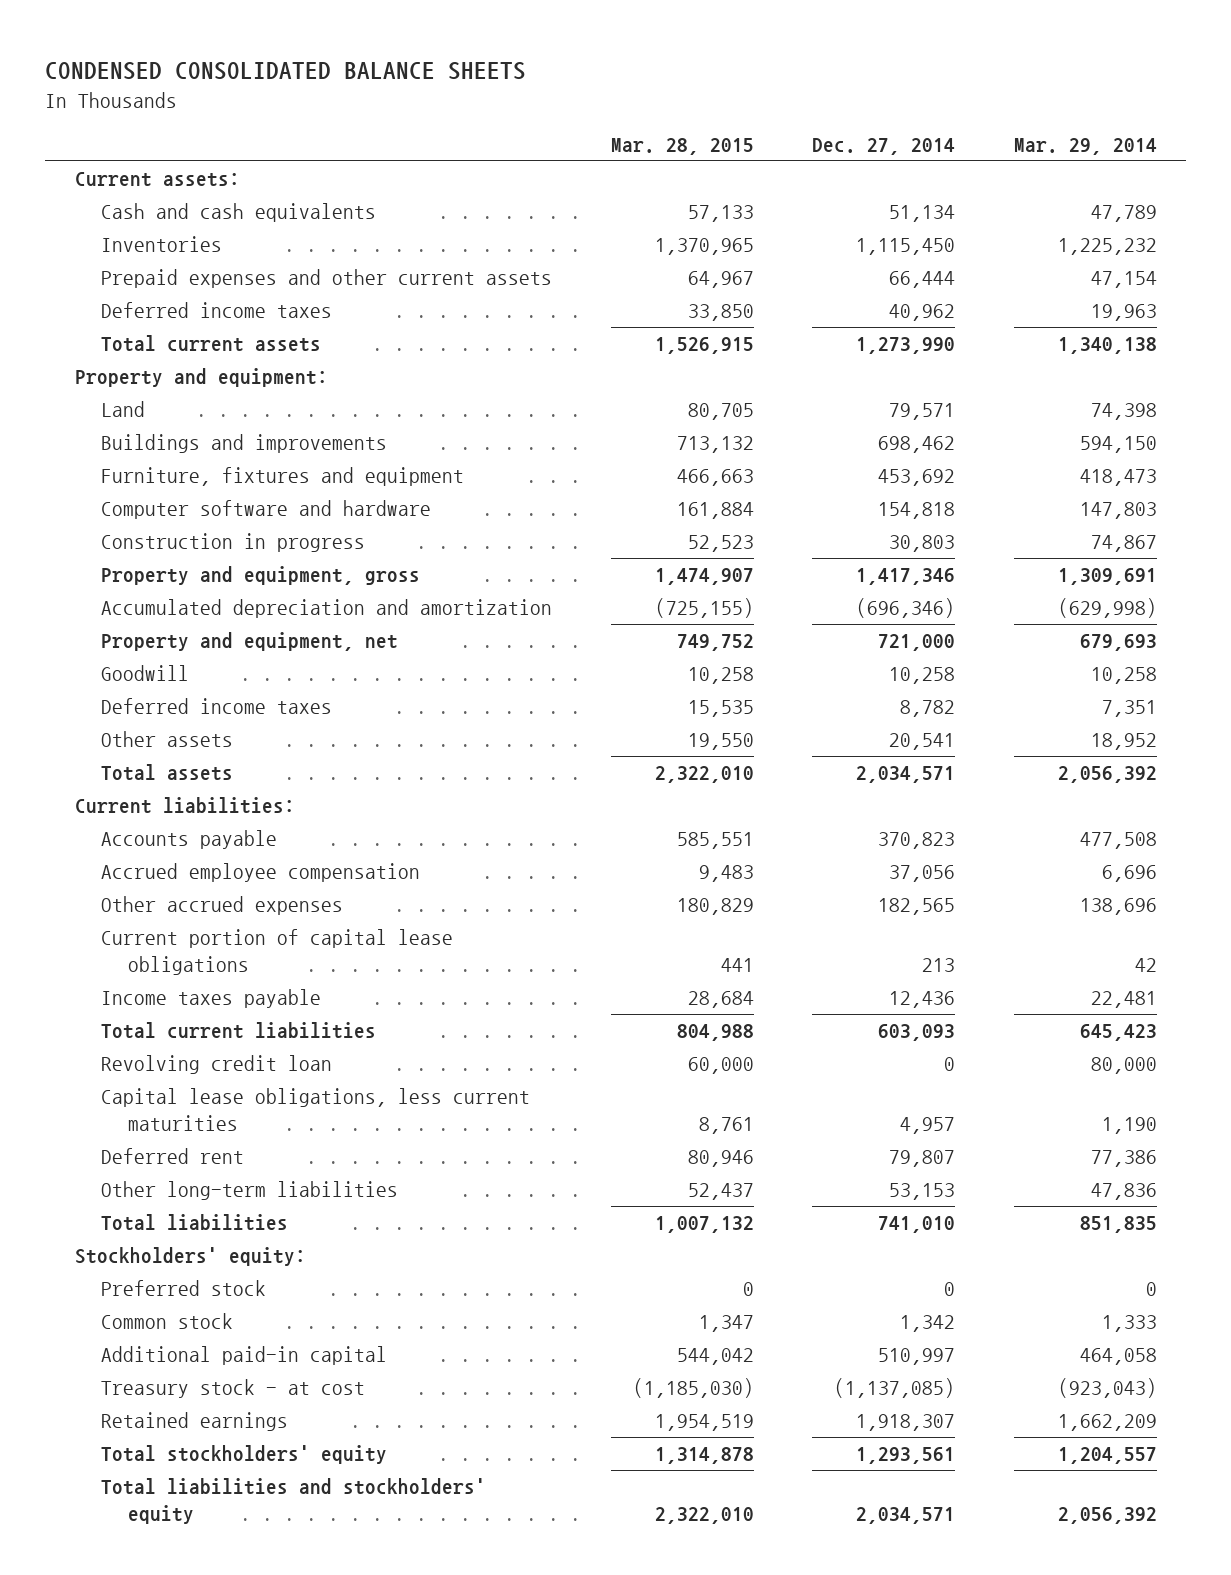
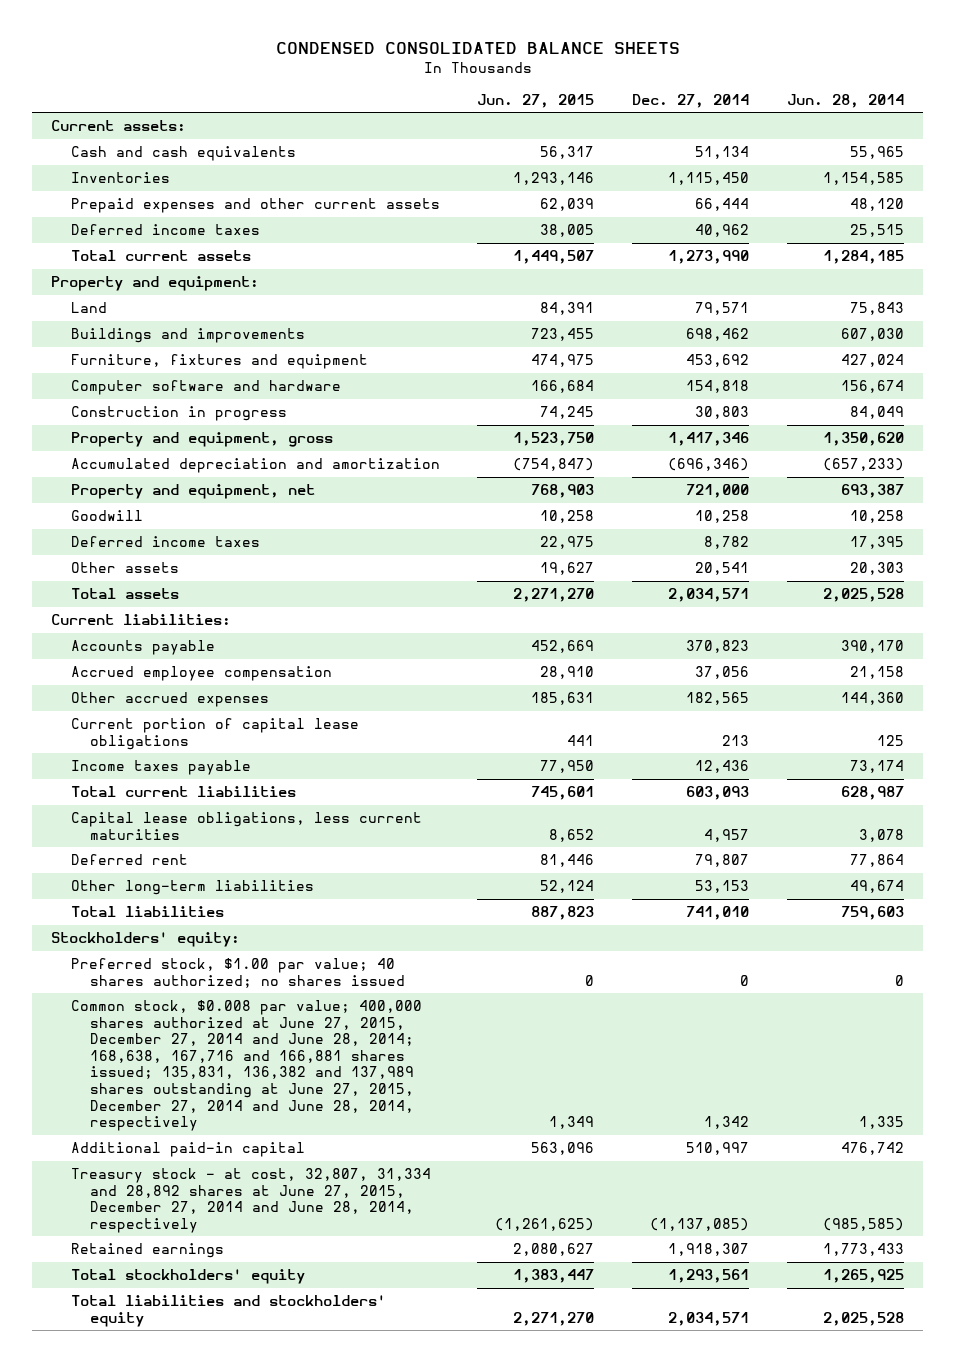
- | Mar. 28, 2015 | Dec. 27, 2014 | Mar. 29, 2014
+ | Jun. 27, 2015 | Dec. 27, 2014 | Jun. 28, 2014
- Revolving credit loan | 60,000 | 0 | 80,000
- Preferred stock | 0 | 0 | 0
- Common stock | 1,347 | 1,342 | 1,333
+ Preferred stock, $1.00 par value; 40 shares authorized; no shares issued | 0 | 0 | 0
+ Common stock, $0.008 par value; 400,000 shares authorized at June 27, 2015, December 27, 2014 and June 28, 2014; 168,638, 167,716 and 166,881 shares issued; 135,831, 136,382 and 137,989 shares outstanding at June 27, 2015, December 27, 2014 and June 28, 2014, respectively | 1,349 | 1,342 | 1,335
- Treasury stock - at cost | (1,185,030) | (1,137,085) | (923,043)
+ Treasury stock - at cost, 32,807, 31,334 and 28,892 shares at June 27, 2015, December 27, 2014 and June 28, 2014, respectively | (1,261,625) | (1,137,085) | (985,585)

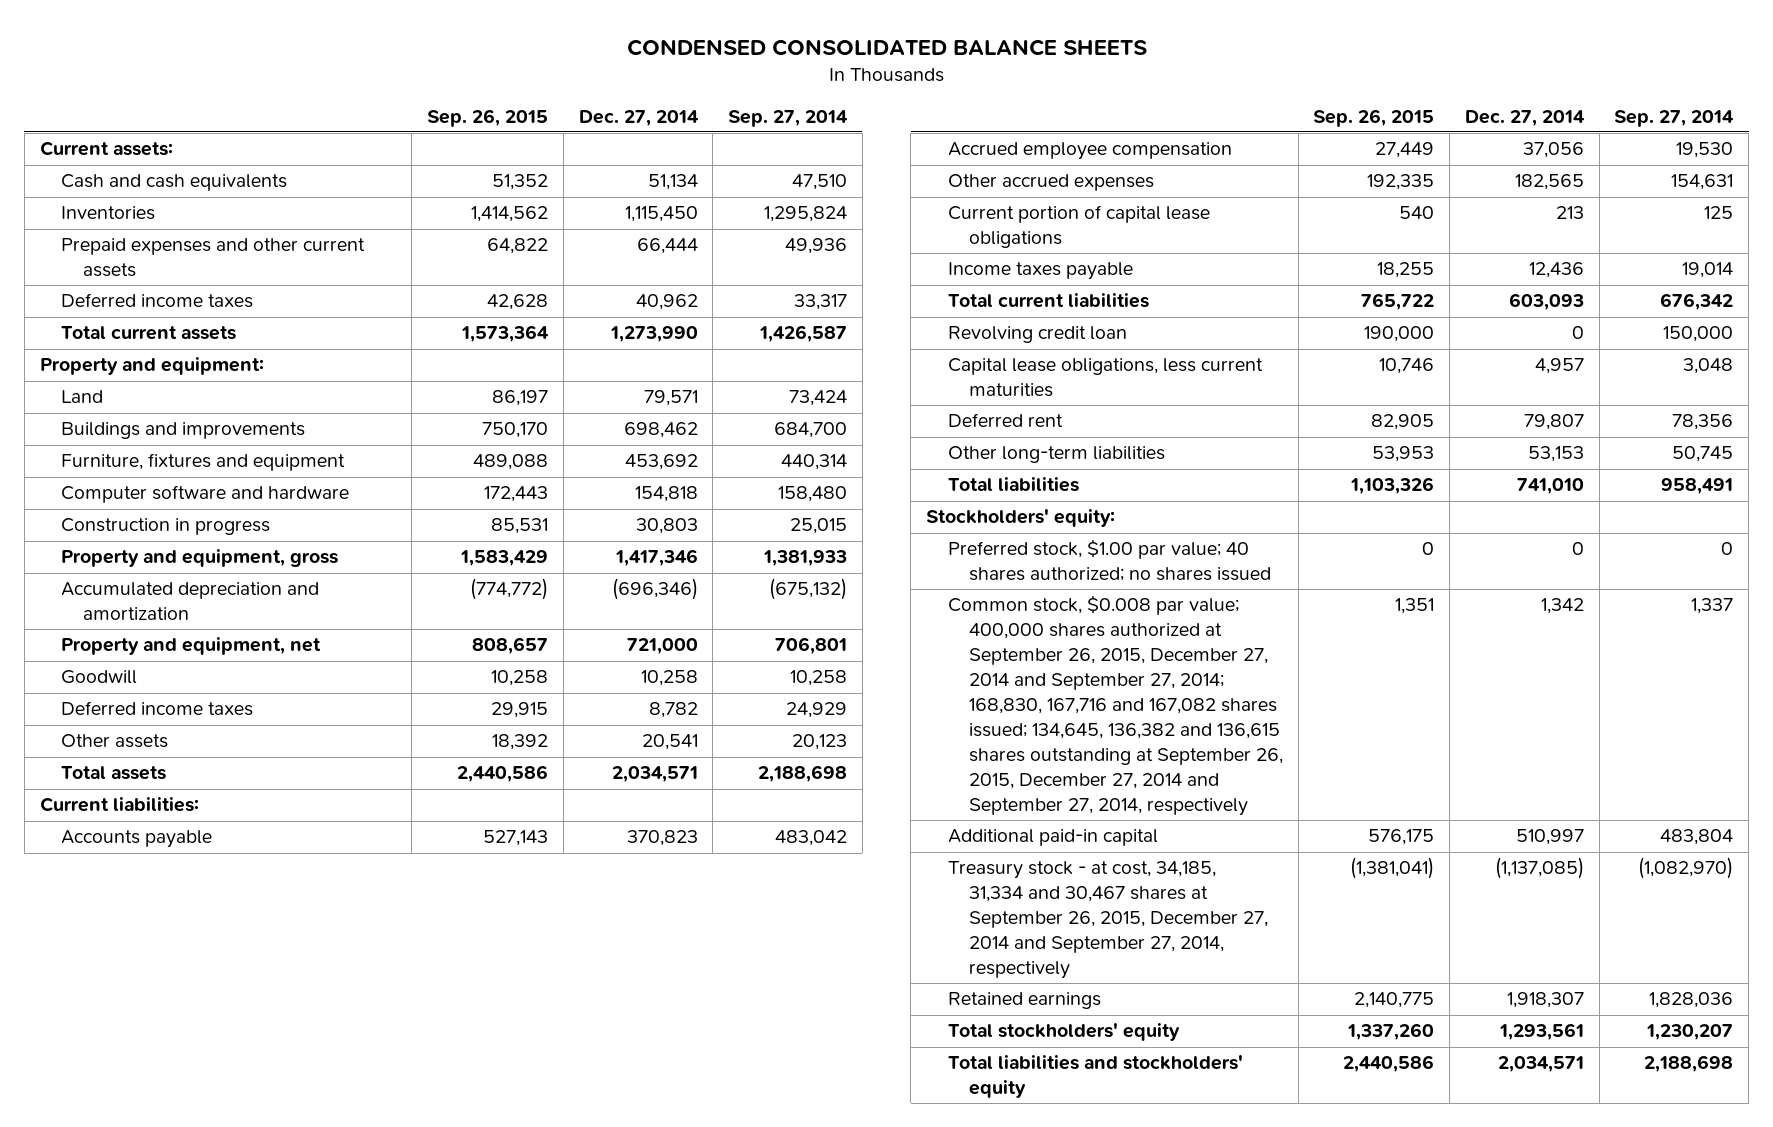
- | Jun. 27, 2015 | Dec. 27, 2014 | Jun. 28, 2014
+ | Sep. 26, 2015 | Dec. 27, 2014 | Sep. 27, 2014
+ Revolving credit loan | 190,000 | 0 | 150,000
- Common stock, $0.008 par value; 400,000 shares authorized at June 27, 2015, December 27, 2014 and June 28, 2014; 168,638, 167,716 and 166,881 shares issued; 135,831, 136,382 and 137,989 shares outstanding at June 27, 2015, December 27, 2014 and June 28, 2014, respectively | 1,349 | 1,342 | 1,335
+ Common stock, $0.008 par value; 400,000 shares authorized at September 26, 2015, December 27, 2014 and September 27, 2014; 168,830, 167,716 and 167,082 shares issued; 134,645, 136,382 and 136,615 shares outstanding at September 26, 2015, December 27, 2014 and September 27, 2014, respectively | 1,351 | 1,342 | 1,337
- Treasury stock - at cost, 32,807, 31,334 and 28,892 shares at June 27, 2015, December 27, 2014 and June 28, 2014, respectively | (1,261,625) | (1,137,085) | (985,585)
+ Treasury stock - at cost, 34,185, 31,334 and 30,467 shares at September 26, 2015, December 27, 2014 and September 27, 2014, respectively | (1,381,041) | (1,137,085) | (1,082,970)

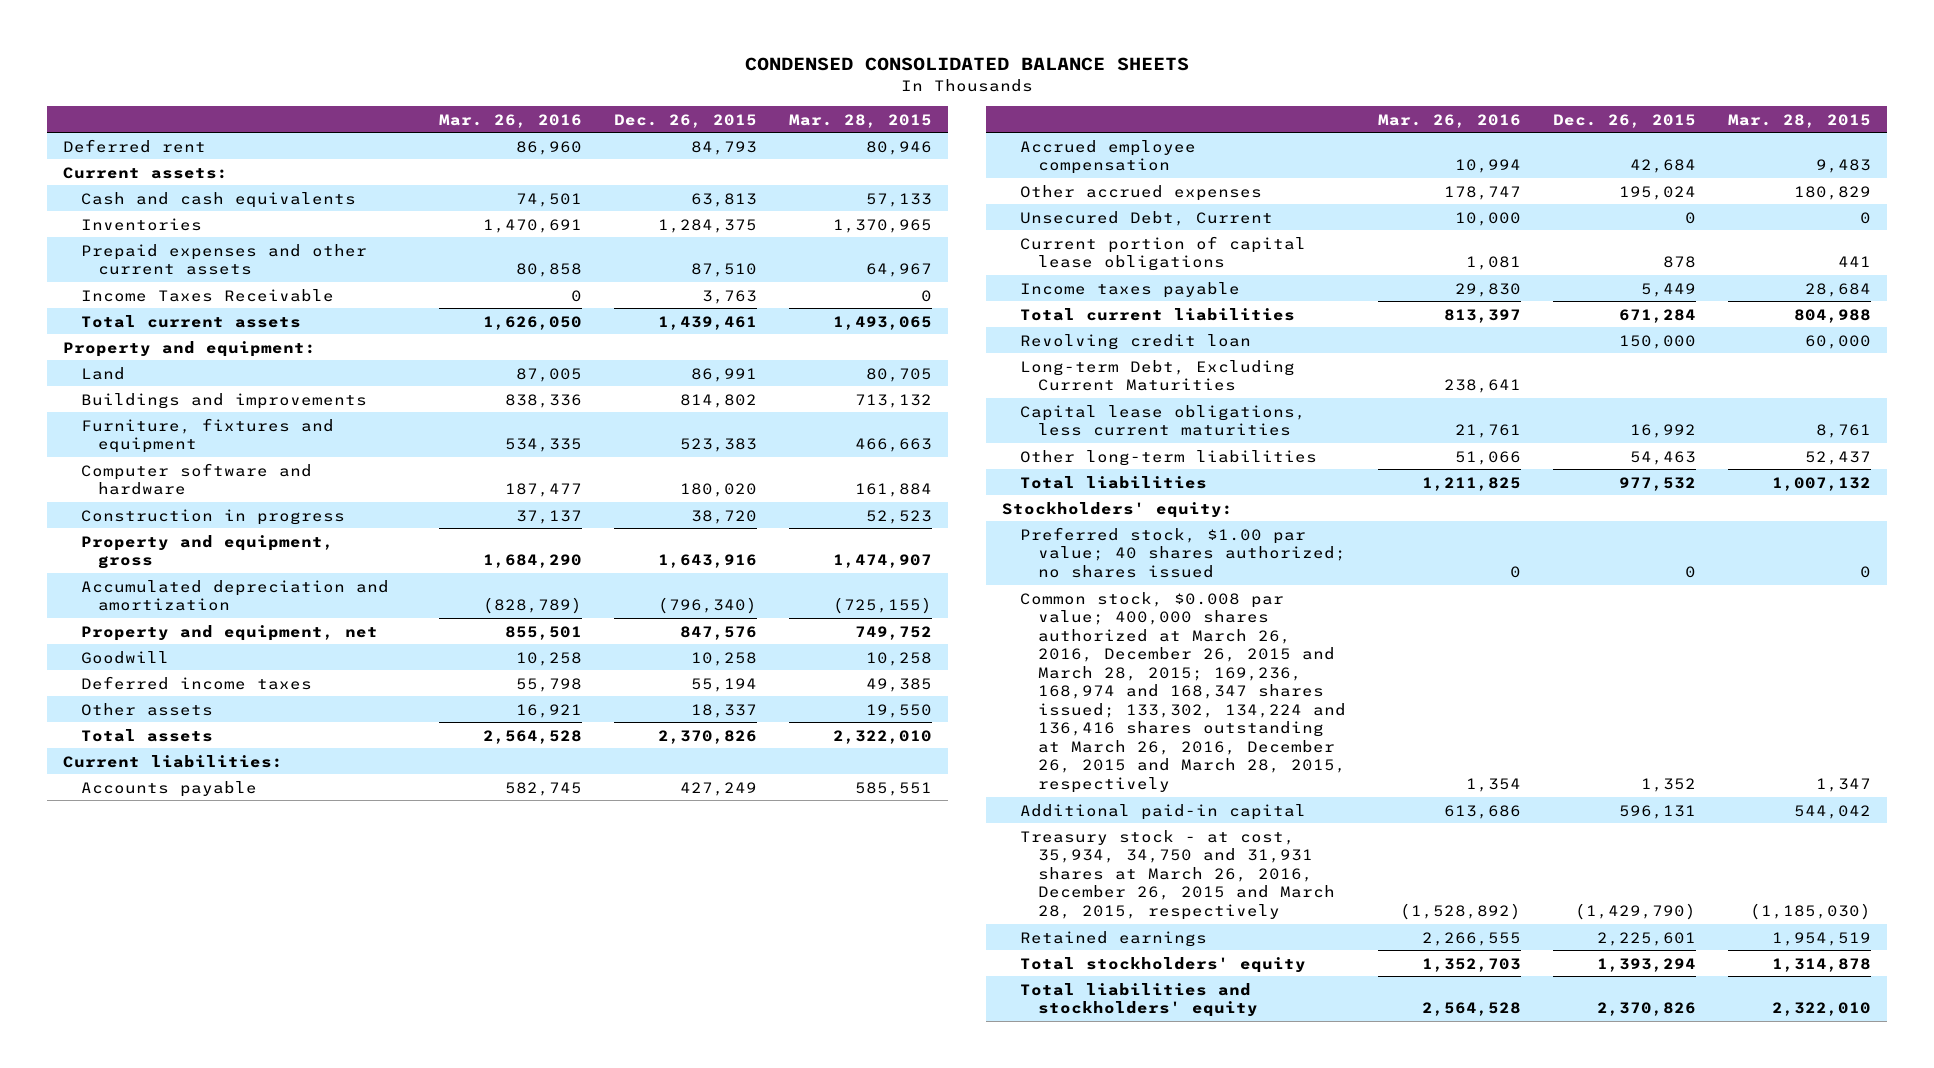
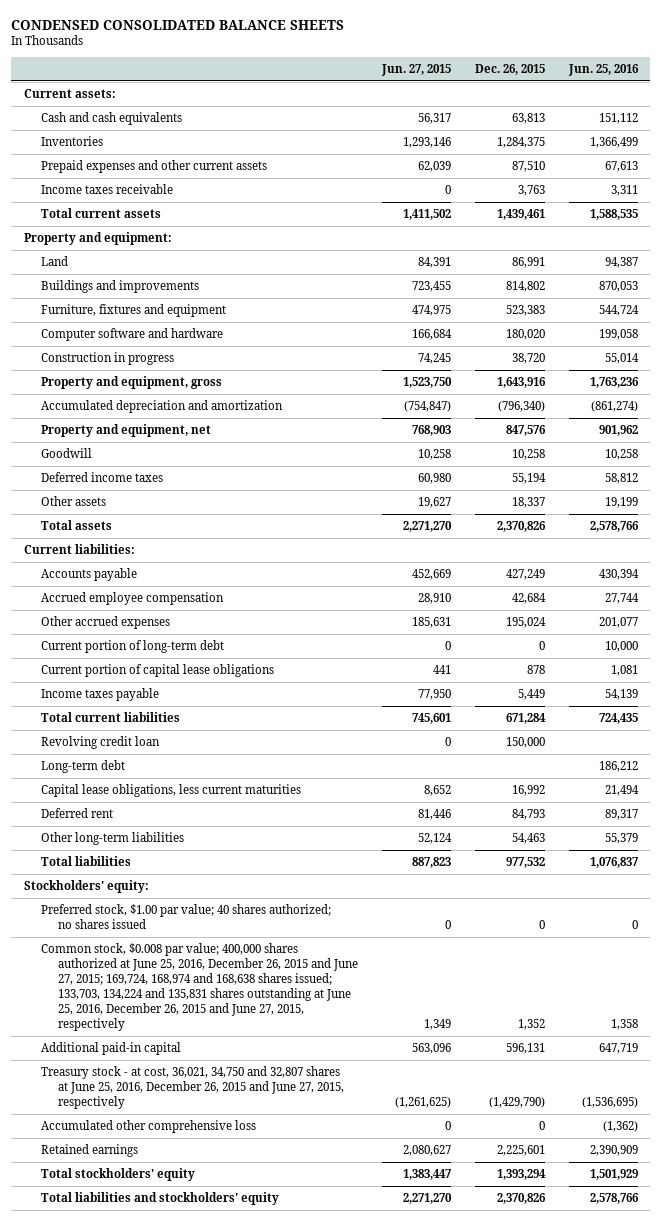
- | Mar. 26, 2016 | Dec. 26, 2015 | Mar. 28, 2015
+ | Jun. 27, 2015 | Dec. 26, 2015 | Jun. 25, 2016
- Income Taxes Receivable | 0 | 3,763 | 0
+ Income taxes receivable | 0 | 3,763 | 3,311
- Unsecured Debt, Current | 10,000 | 0 | 0
+ Current portion of long-term debt | 0 | 0 | 10,000
- Long-term Debt, Excluding Current Maturities | 238,641 | |
+ Long-term debt | | | 186,212
moved down: Deferred rent | 81,446 | 84,793 | 89,317
- Common stock, $0.008 par value; 400,000 shares authorized at March 26, 2016, December 26, 2015 and March 28, 2015; 169,236, 168,974 and 168,347 shares issued; 133,302, 134,224 and 136,416 shares outstanding at March 26, 2016, December 26, 2015 and March 28, 2015, respectively | 1,354 | 1,352 | 1,347
+ Common stock, $0.008 par value; 400,000 shares authorized at June 25, 2016, December 26, 2015 and June 27, 2015; 169,724, 168,974 and 168,638 shares issued; 133,703, 134,224 and 135,831 shares outstanding at June 25, 2016, December 26, 2015 and June 27, 2015, respectively | 1,349 | 1,352 | 1,358
- Treasury stock - at cost, 35,934, 34,750 and 31,931 shares at March 26, 2016, December 26, 2015 and March 28, 2015, respectively | (1,528,892) | (1,429,790) | (1,185,030)
+ Treasury stock - at cost, 36,021, 34,750 and 32,807 shares at June 25, 2016, December 26, 2015 and June 27, 2015, respectively | (1,261,625) | (1,429,790) | (1,536,695)
+ Accumulated other comprehensive loss | 0 | 0 | (1,362)

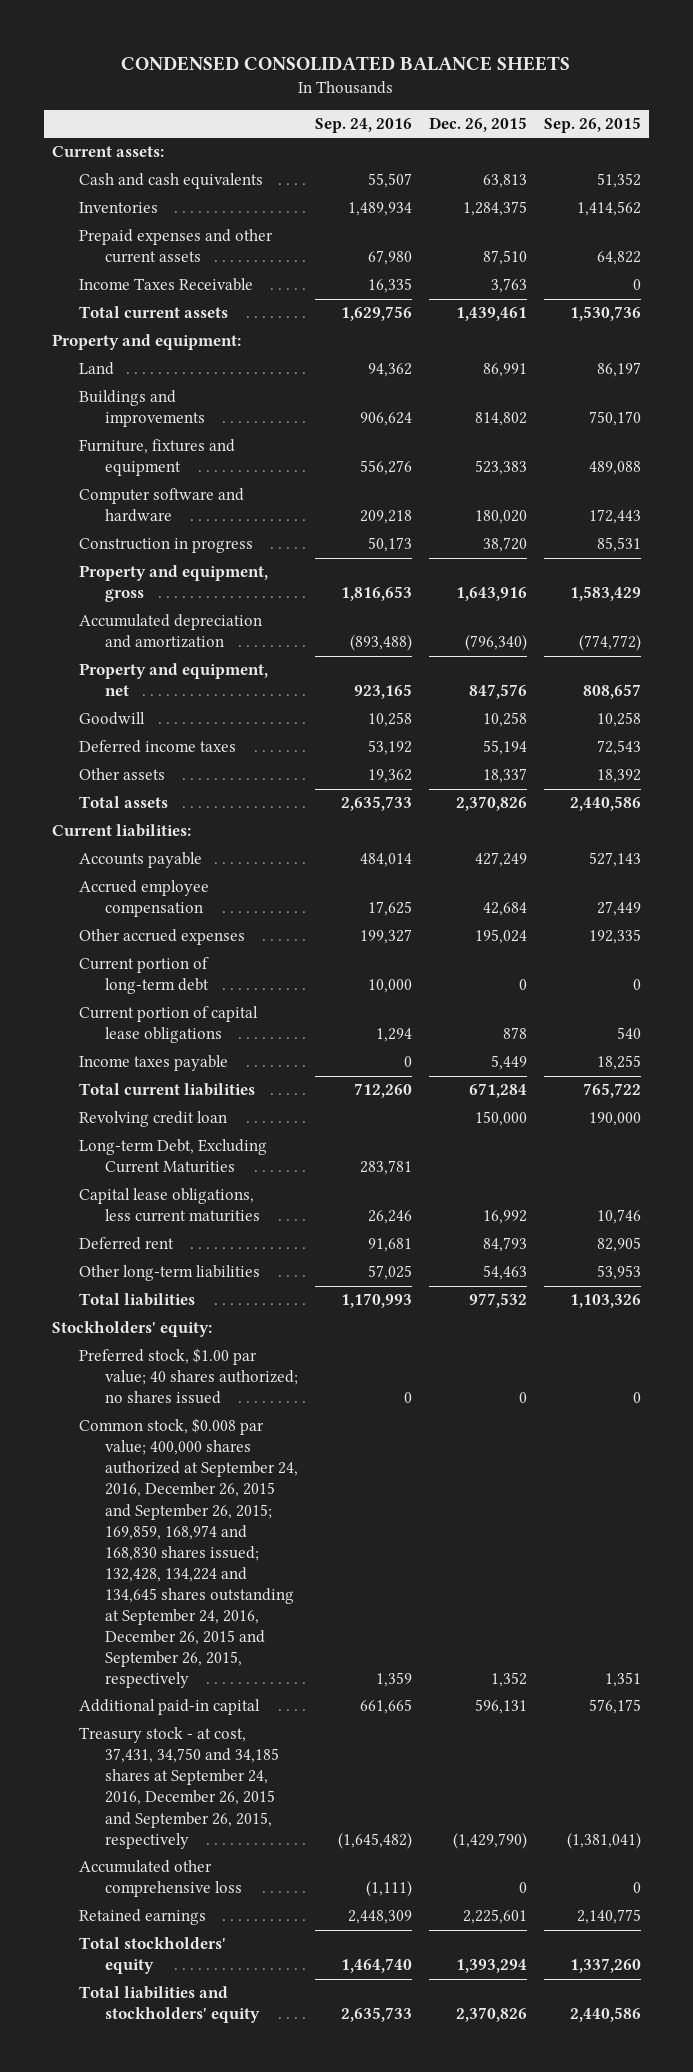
- | Jun. 27, 2015 | Dec. 26, 2015 | Jun. 25, 2016
+ | Sep. 24, 2016 | Dec. 26, 2015 | Sep. 26, 2015
- Income taxes receivable | 0 | 3,763 | 3,311
+ Income Taxes Receivable | 16,335 | 3,763 | 0
- Long-term debt | | | 186,212
+ Long-term Debt, Excluding Current Maturities | 283,781 | |
- Common stock, $0.008 par value; 400,000 shares authorized at June 25, 2016, December 26, 2015 and June 27, 2015; 169,724, 168,974 and 168,638 shares issued; 133,703, 134,224 and 135,831 shares outstanding at June 25, 2016, December 26, 2015 and June 27, 2015, respectively | 1,349 | 1,352 | 1,358
+ Common stock, $0.008 par value; 400,000 shares authorized at September 24, 2016, December 26, 2015 and September 26, 2015; 169,859, 168,974 and 168,830 shares issued; 132,428, 134,224 and 134,645 shares outstanding at September 24, 2016, December 26, 2015 and September 26, 2015, respectively | 1,359 | 1,352 | 1,351
- Treasury stock - at cost, 36,021, 34,750 and 32,807 shares at June 25, 2016, December 26, 2015 and June 27, 2015, respectively | (1,261,625) | (1,429,790) | (1,536,695)
+ Treasury stock - at cost, 37,431, 34,750 and 34,185 shares at September 24, 2016, December 26, 2015 and September 26, 2015, respectively | (1,645,482) | (1,429,790) | (1,381,041)

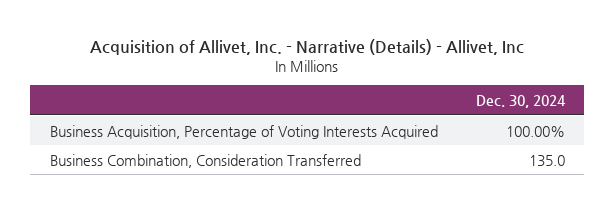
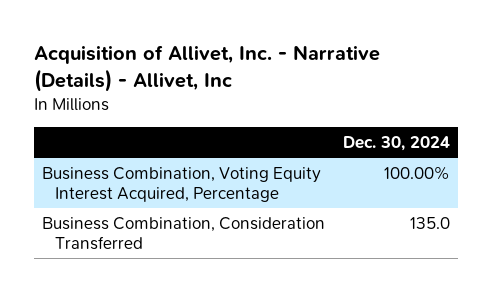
- Business Acquisition, Percentage of Voting Interests Acquired | 100.00%
+ Business Combination, Voting Equity Interest Acquired, Percentage | 100.00%

